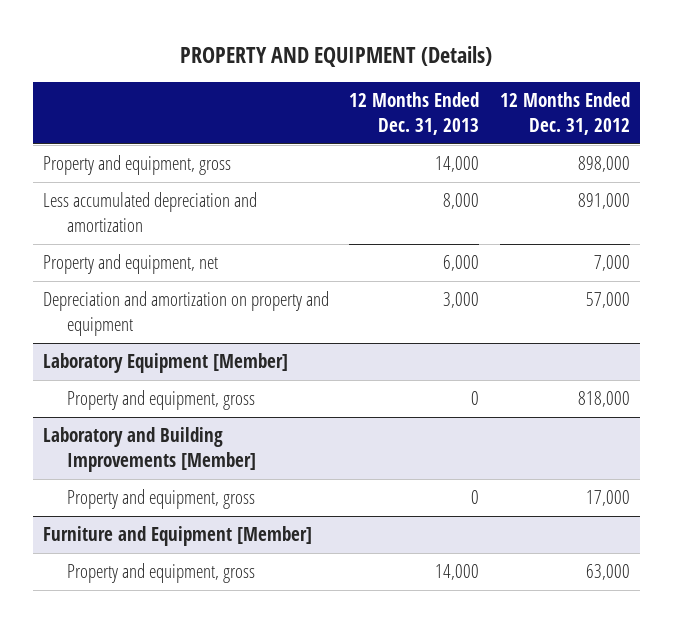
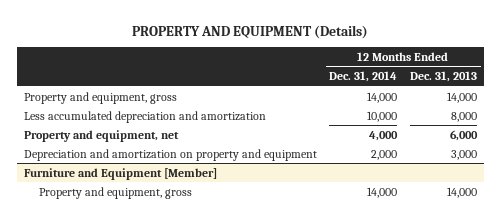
- | 12 Months Ended Dec. 31, 2013 | 12 Months Ended Dec. 31, 2012
+ | 12 Months Ended Dec. 31, 2014 | 12 Months Ended Dec. 31, 2013
- Laboratory Equipment [Member]
- Property and equipment, gross | 0 | 818,000
- Laboratory and Building Improvements [Member]
- Property and equipment, gross | 0 | 17,000

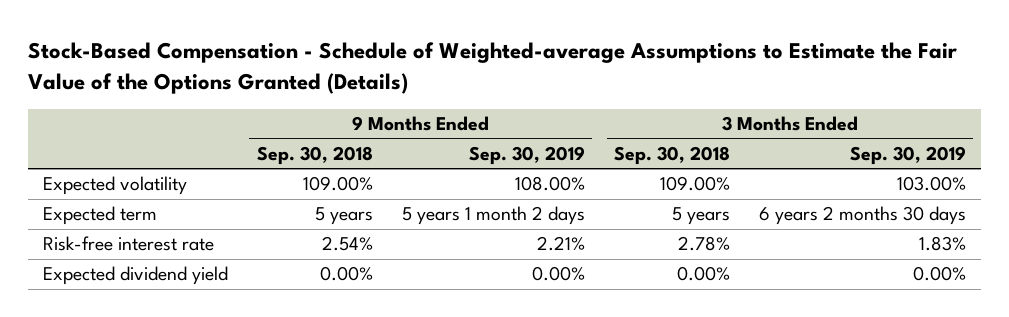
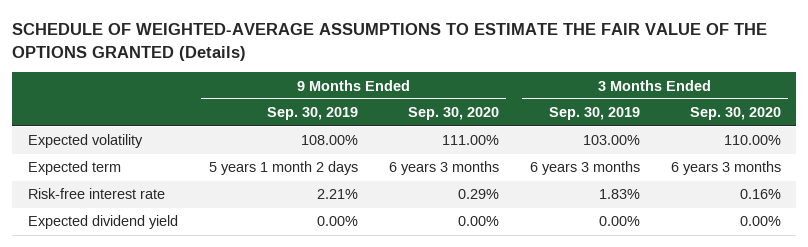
- Stock-Based Compensation - Schedule of Weighted-average Assumptions to Estimate the Fair Value of the Options Granted (Details)
+ SCHEDULE OF WEIGHTED-AVERAGE ASSUMPTIONS TO ESTIMATE THE FAIR VALUE OF THE OPTIONS GRANTED (Details)
- | 9 Months Ended Sep. 30, 2018 | 9 Months Ended Sep. 30, 2019 | 3 Months Ended Sep. 30, 2018 | 3 Months Ended Sep. 30, 2019
+ | 9 Months Ended Sep. 30, 2019 | 9 Months Ended Sep. 30, 2020 | 3 Months Ended Sep. 30, 2019 | 3 Months Ended Sep. 30, 2020
- Expected term | 5 years | 5 years 1 month 2 days | 5 years | 6 years 2 months 30 days
+ Expected term | 5 years 1 month 2 days | 6 years 3 months | 6 years 3 months | 6 years 3 months

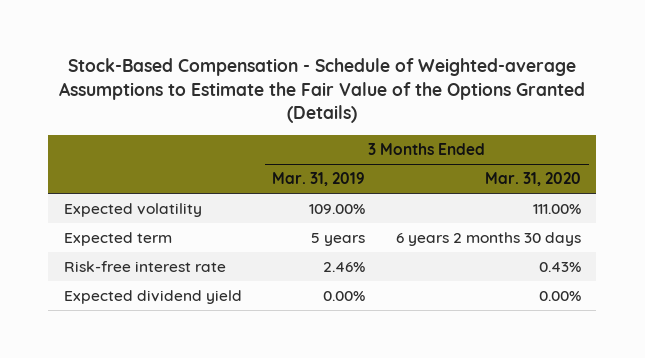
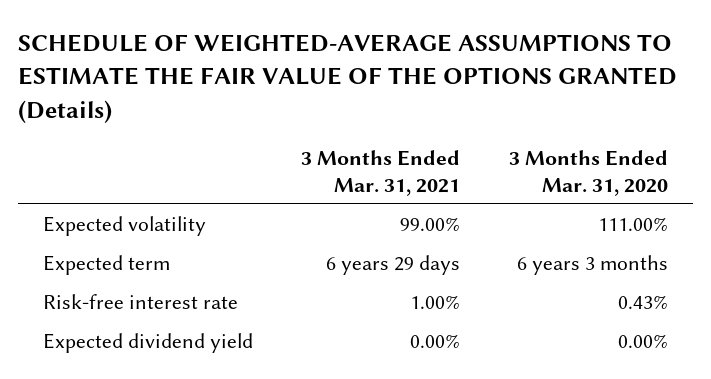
- Stock-Based Compensation - Schedule of Weighted-average Assumptions to Estimate the Fair Value of the Options Granted (Details)
+ SCHEDULE OF WEIGHTED-AVERAGE ASSUMPTIONS TO ESTIMATE THE FAIR VALUE OF THE OPTIONS GRANTED (Details)
- | 3 Months Ended Mar. 31, 2019 | 3 Months Ended Mar. 31, 2020
+ | 3 Months Ended Mar. 31, 2021 | 3 Months Ended Mar. 31, 2020
- Expected term | 5 years | 6 years 2 months 30 days
+ Expected term | 6 years 29 days | 6 years 3 months

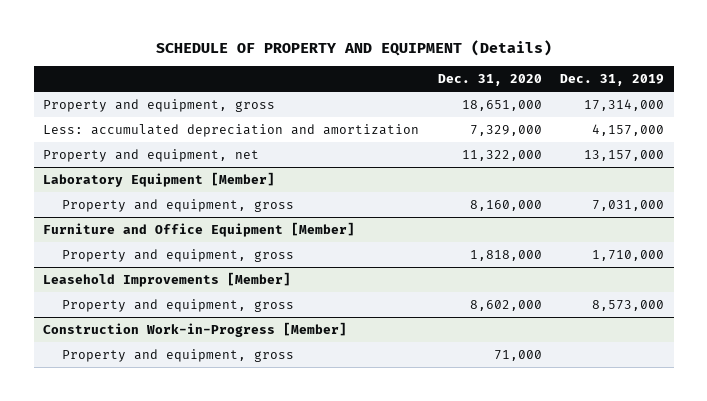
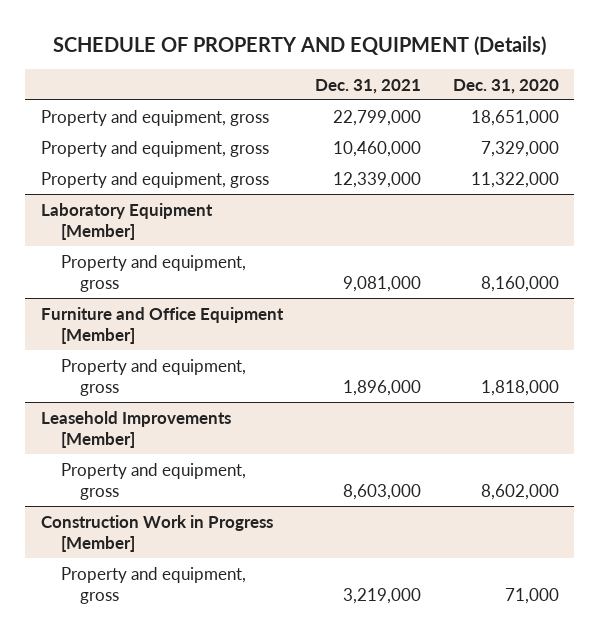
- | Dec. 31, 2020 | Dec. 31, 2019
+ | Dec. 31, 2021 | Dec. 31, 2020
- Less: accumulated depreciation and amortization | 7,329,000 | 4,157,000
- Property and equipment, net | 11,322,000 | 13,157,000
+ Property and equipment, gross | 10,460,000 | 7,329,000
+ Property and equipment, gross | 12,339,000 | 11,322,000
- Construction Work-in-Progress [Member]
+ Construction Work in Progress [Member]

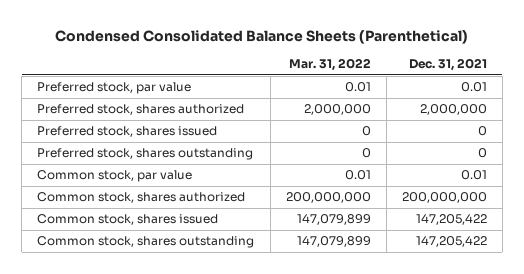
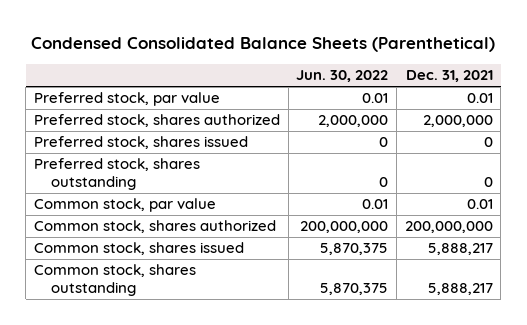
- | Mar. 31, 2022 | Dec. 31, 2021
+ | Jun. 30, 2022 | Dec. 31, 2021
- Common stock, shares issued | 147,079,899 | 147,205,422
- Common stock, shares outstanding | 147,079,899 | 147,205,422
+ Common stock, shares issued | 5,870,375 | 5,888,217
+ Common stock, shares outstanding | 5,870,375 | 5,888,217

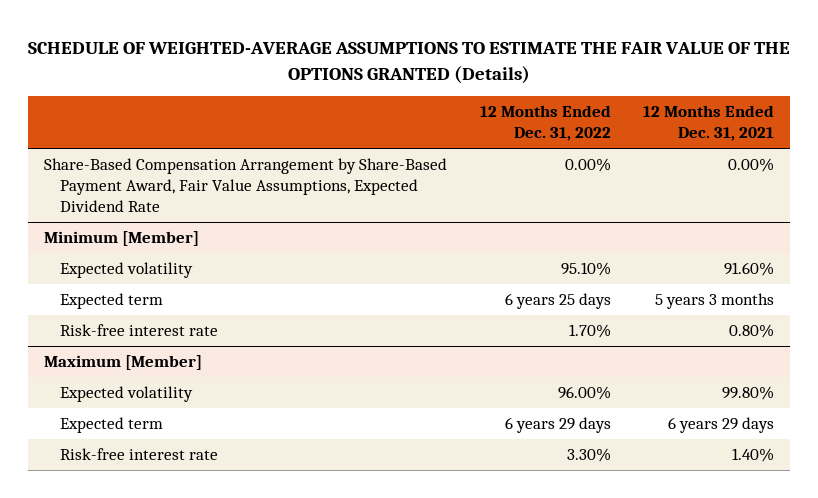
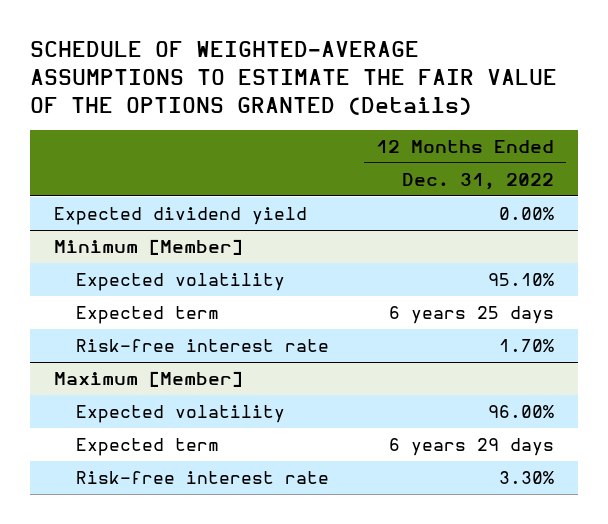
- | 12 Months Ended Dec. 31, 2022 | 12 Months Ended Dec. 31, 2021
+ | 12 Months Ended Dec. 31, 2022
- Share-Based Compensation Arrangement by Share-Based Payment Award, Fair Value Assumptions, Expected Dividend Rate | 0.00% | 0.00%
+ Expected dividend yield | 0.00%

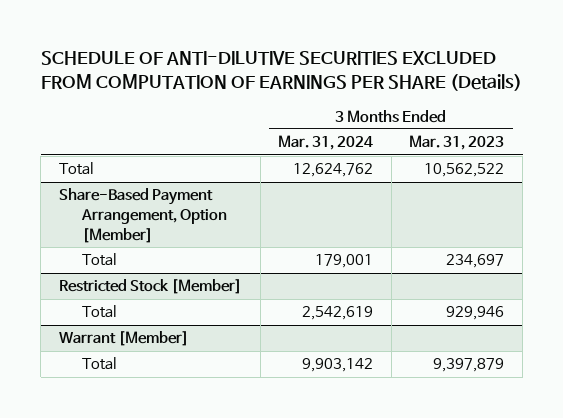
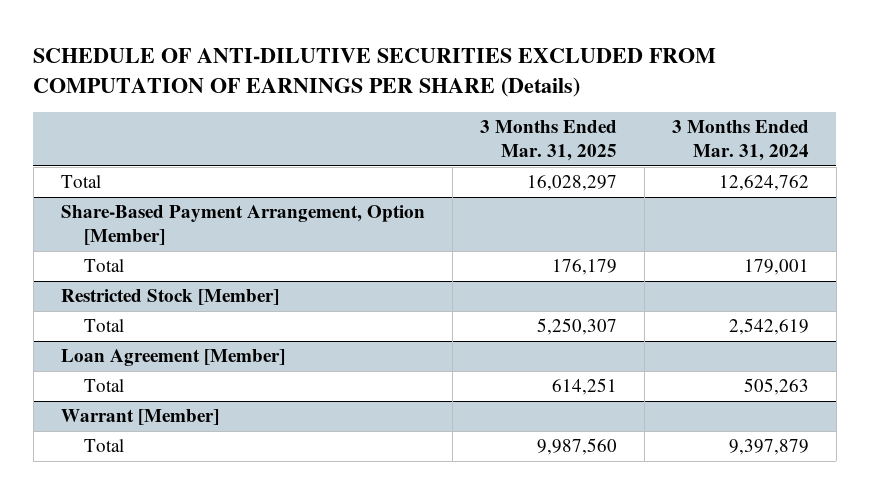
- | 3 Months Ended Mar. 31, 2024 | 3 Months Ended Mar. 31, 2023
+ | 3 Months Ended Mar. 31, 2025 | 3 Months Ended Mar. 31, 2024
+ Loan Agreement [Member]
+ Total | 614,251 | 505,263
@ Warrant [Member]
- Total | 9,903,142 | 9,397,879
+ Total | 9,987,560 | 9,397,879

